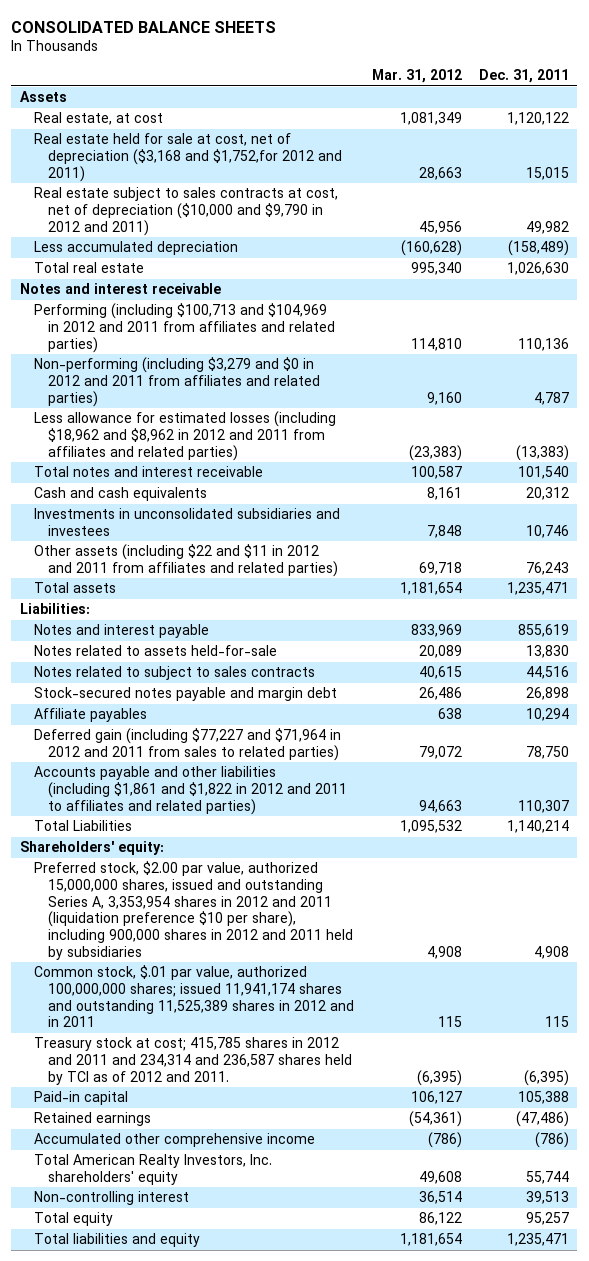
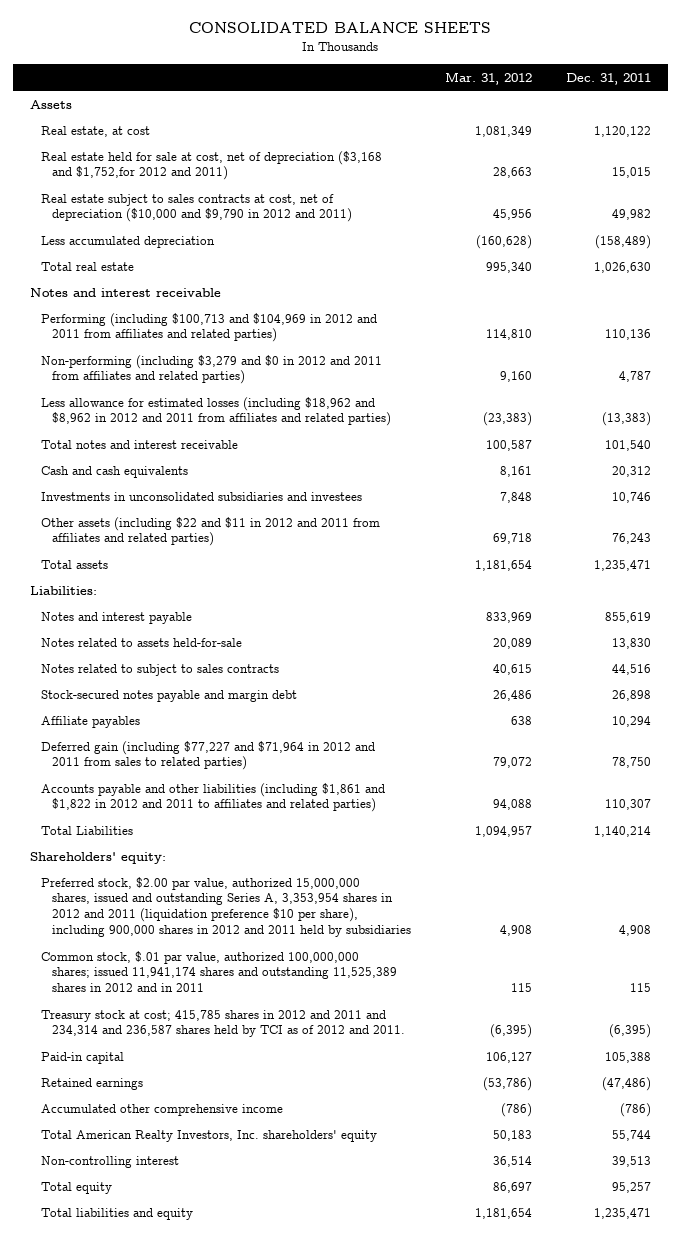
- Accounts payable and other liabilities (including $1,861 and $1,822 in 2012 and 2011 to affiliates and related parties) | 94,663 | 110,307
- Total Liabilities | 1,095,532 | 1,140,214
+ Accounts payable and other liabilities (including $1,861 and $1,822 in 2012 and 2011 to affiliates and related parties) | 94,088 | 110,307
+ Total Liabilities | 1,094,957 | 1,140,214
- Retained earnings | (54,361) | (47,486)
+ Retained earnings | (53,786) | (47,486)
- Total American Realty Investors, Inc. shareholders' equity | 49,608 | 55,744
+ Total American Realty Investors, Inc. shareholders' equity | 50,183 | 55,744
- Total equity | 86,122 | 95,257
+ Total equity | 86,697 | 95,257

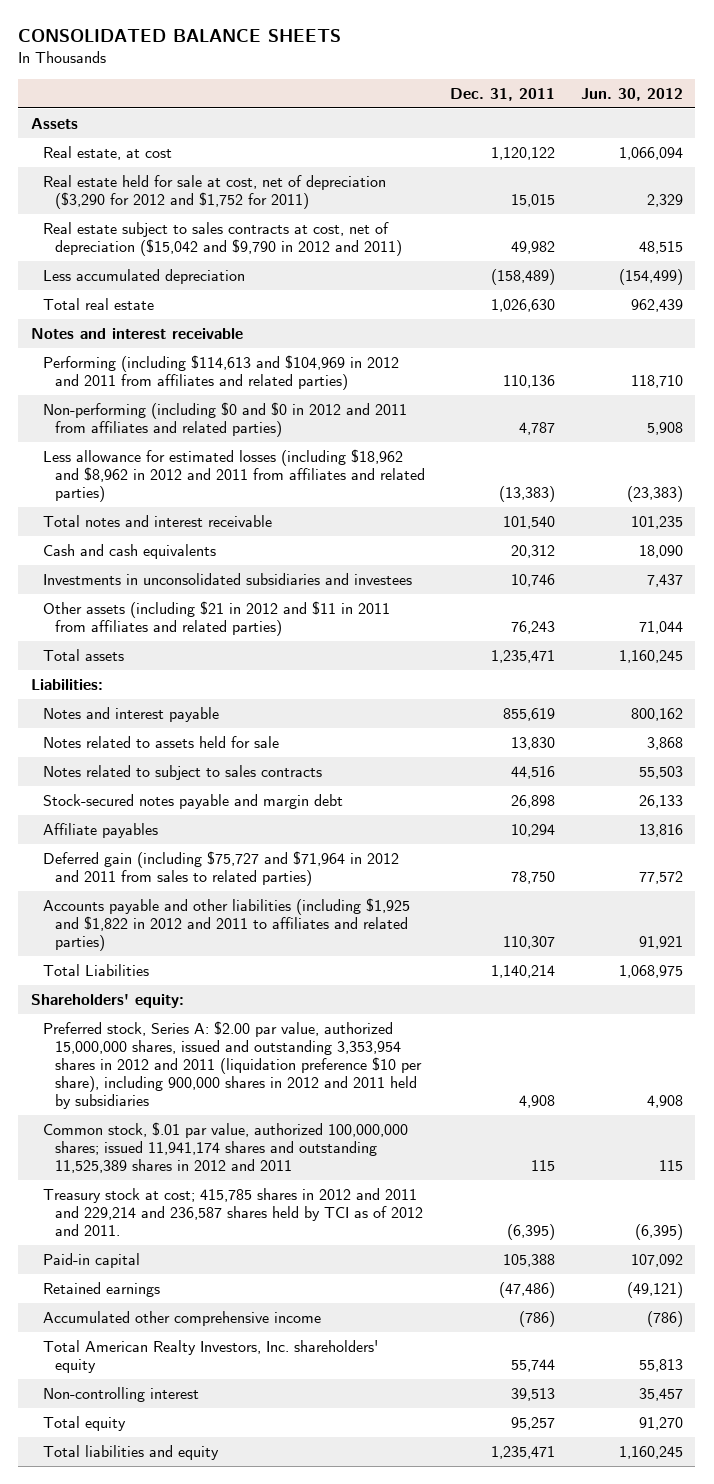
- | Mar. 31, 2012 | Dec. 31, 2011
+ | Dec. 31, 2011 | Jun. 30, 2012
- Real estate held for sale at cost, net of depreciation ($3,168 and $1,752,for 2012 and 2011) | 28,663 | 15,015
- Real estate subject to sales contracts at cost, net of depreciation ($10,000 and $9,790 in 2012 and 2011) | 45,956 | 49,982
+ Real estate held for sale at cost, net of depreciation ($3,290 for 2012 and $1,752 for 2011) | 15,015 | 2,329
+ Real estate subject to sales contracts at cost, net of depreciation ($15,042 and $9,790 in 2012 and 2011) | 49,982 | 48,515
- Performing (including $100,713 and $104,969 in 2012 and 2011 from affiliates and related parties) | 114,810 | 110,136
- Non-performing (including $3,279 and $0 in 2012 and 2011 from affiliates and related parties) | 9,160 | 4,787
+ Performing (including $114,613 and $104,969 in 2012 and 2011 from affiliates and related parties) | 110,136 | 118,710
+ Non-performing (including $0 and $0 in 2012 and 2011 from affiliates and related parties) | 4,787 | 5,908
- Other assets (including $22 and $11 in 2012 and 2011 from affiliates and related parties) | 69,718 | 76,243
+ Other assets (including $21 in 2012 and $11 in 2011 from affiliates and related parties) | 76,243 | 71,044
- Notes related to assets held-for-sale | 20,089 | 13,830
+ Notes related to assets held for sale | 13,830 | 3,868
- Deferred gain (including $77,227 and $71,964 in 2012 and 2011 from sales to related parties) | 79,072 | 78,750
- Accounts payable and other liabilities (including $1,861 and $1,822 in 2012 and 2011 to affiliates and related parties) | 94,088 | 110,307
+ Deferred gain (including $75,727 and $71,964 in 2012 and 2011 from sales to related parties) | 78,750 | 77,572
+ Accounts payable and other liabilities (including $1,925 and $1,822 in 2012 and 2011 to affiliates and related parties) | 110,307 | 91,921
- Preferred stock, $2.00 par value, authorized 15,000,000 shares, issued and outstanding Series A, 3,353,954 shares in 2012 and 2011 (liquidation preference $10 per share), including 900,000 shares in 2012 and 2011 held by subsidiaries | 4,908 | 4,908
- Common stock, $.01 par value, authorized 100,000,000 shares; issued 11,941,174 shares and outstanding 11,525,389 shares in 2012 and in 2011 | 115 | 115
- Treasury stock at cost; 415,785 shares in 2012 and 2011 and 234,314 and 236,587 shares held by TCI as of 2012 and 2011. | (6,395) | (6,395)
+ Preferred stock, Series A: $2.00 par value, authorized 15,000,000 shares, issued and outstanding 3,353,954 shares in 2012 and 2011 (liquidation preference $10 per share), including 900,000 shares in 2012 and 2011 held by subsidiaries | 4,908 | 4,908
+ Common stock, $.01 par value, authorized 100,000,000 shares; issued 11,941,174 shares and outstanding 11,525,389 shares in 2012 and 2011 | 115 | 115
+ Treasury stock at cost; 415,785 shares in 2012 and 2011 and 229,214 and 236,587 shares held by TCI as of 2012 and 2011. | (6,395) | (6,395)

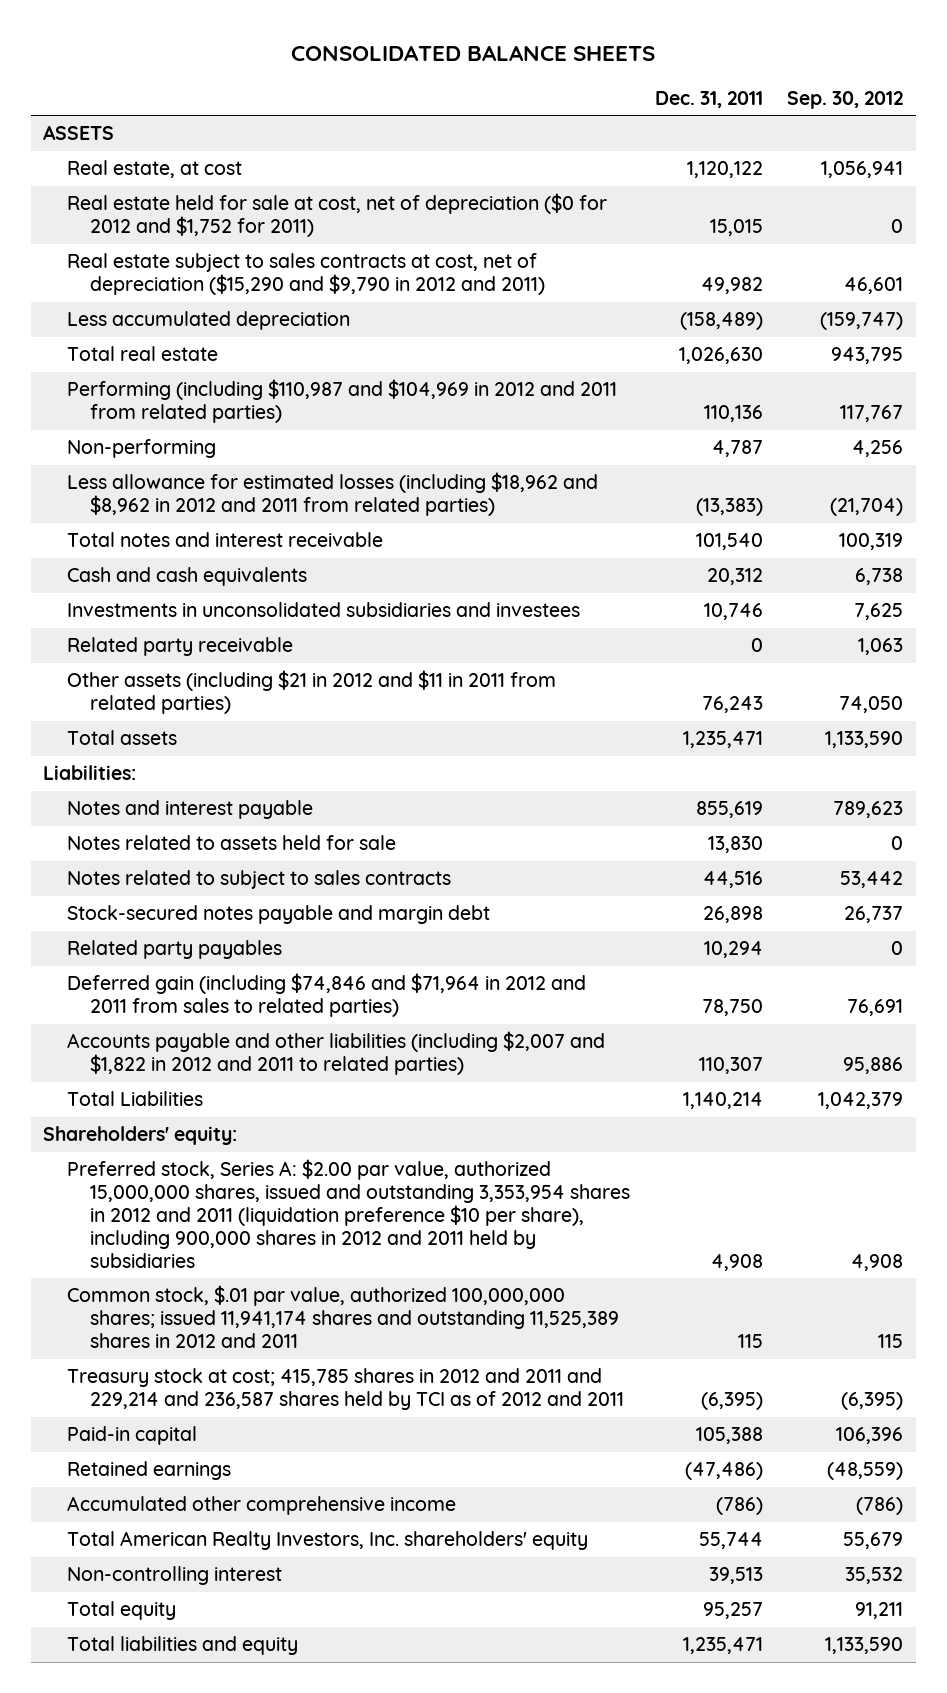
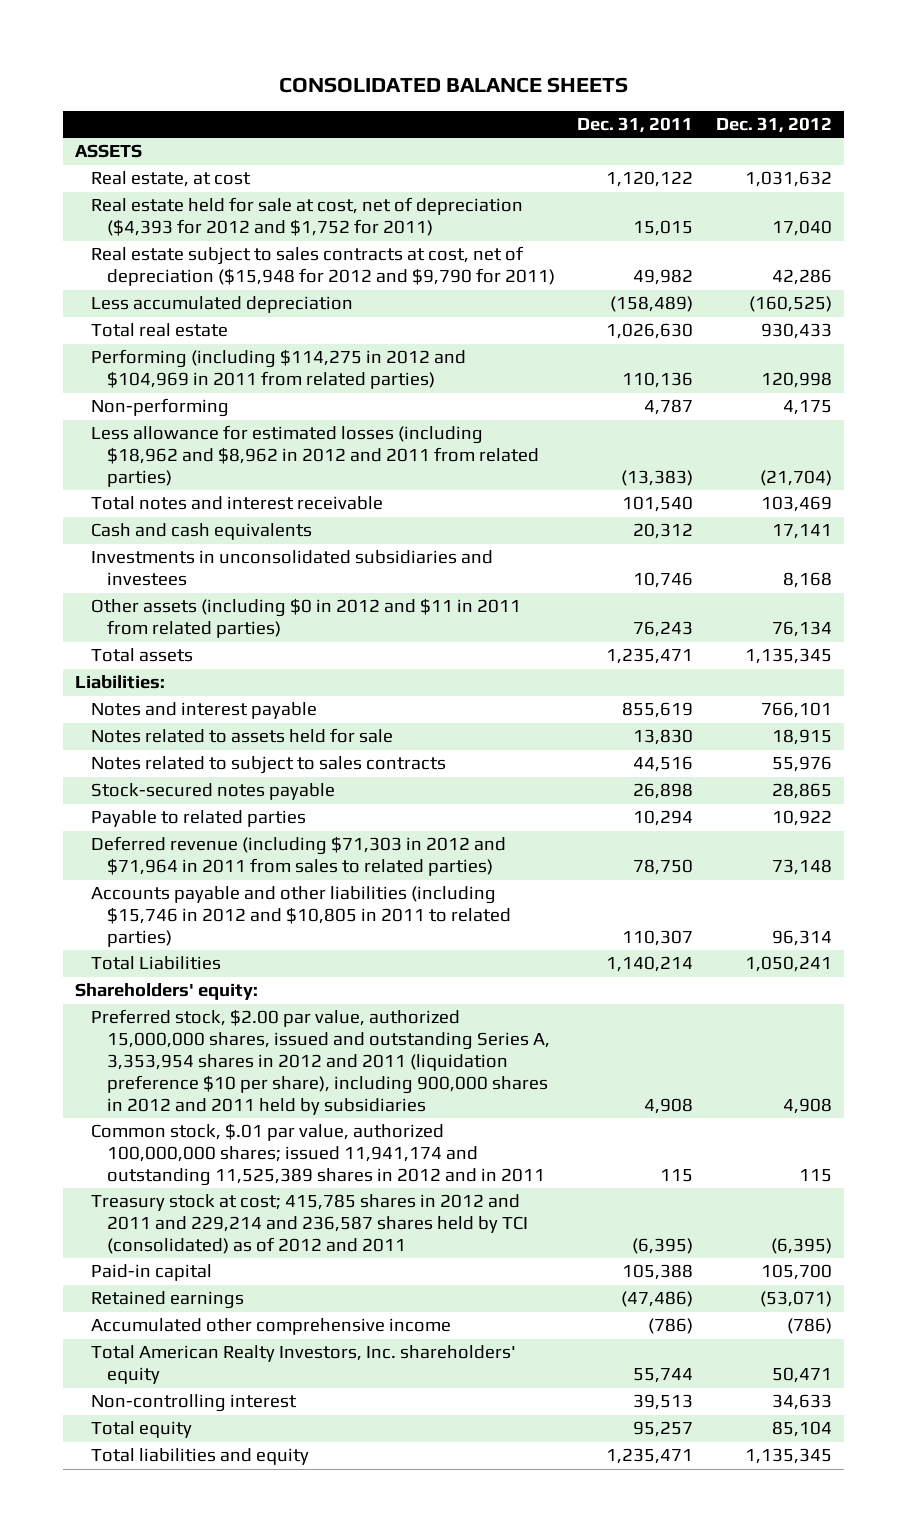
- | Dec. 31, 2011 | Sep. 30, 2012
+ | Dec. 31, 2011 | Dec. 31, 2012
- Real estate held for sale at cost, net of depreciation ($0 for 2012 and $1,752 for 2011) | 15,015 | 0
- Real estate subject to sales contracts at cost, net of depreciation ($15,290 and $9,790 in 2012 and 2011) | 49,982 | 46,601
+ Real estate held for sale at cost, net of depreciation ($4,393 for 2012 and $1,752 for 2011) | 15,015 | 17,040
+ Real estate subject to sales contracts at cost, net of depreciation ($15,948 for 2012 and $9,790 for 2011) | 49,982 | 42,286
- Performing (including $110,987 and $104,969 in 2012 and 2011 from related parties) | 110,136 | 117,767
+ Performing (including $114,275 in 2012 and $104,969 in 2011 from related parties) | 110,136 | 120,998
- Related party receivable | 0 | 1,063
- Other assets (including $21 in 2012 and $11 in 2011 from related parties) | 76,243 | 74,050
+ Other assets (including $0 in 2012 and $11 in 2011 from related parties) | 76,243 | 76,134
- Stock-secured notes payable and margin debt | 26,898 | 26,737
- Related party payables | 10,294 | 0
- Deferred gain (including $74,846 and $71,964 in 2012 and 2011 from sales to related parties) | 78,750 | 76,691
- Accounts payable and other liabilities (including $2,007 and $1,822 in 2012 and 2011 to related parties) | 110,307 | 95,886
+ Stock-secured notes payable | 26,898 | 28,865
+ Payable to related parties | 10,294 | 10,922
+ Deferred revenue (including $71,303 in 2012 and $71,964 in 2011 from sales to related parties) | 78,750 | 73,148
+ Accounts payable and other liabilities (including $15,746 in 2012 and $10,805 in 2011 to related parties) | 110,307 | 96,314
- Preferred stock, Series A: $2.00 par value, authorized 15,000,000 shares, issued and outstanding 3,353,954 shares in 2012 and 2011 (liquidation preference $10 per share), including 900,000 shares in 2012 and 2011 held by subsidiaries | 4,908 | 4,908
- Common stock, $.01 par value, authorized 100,000,000 shares; issued 11,941,174 shares and outstanding 11,525,389 shares in 2012 and 2011 | 115 | 115
- Treasury stock at cost; 415,785 shares in 2012 and 2011 and 229,214 and 236,587 shares held by TCI as of 2012 and 2011 | (6,395) | (6,395)
+ Preferred stock, $2.00 par value, authorized 15,000,000 shares, issued and outstanding Series A, 3,353,954 shares in 2012 and 2011 (liquidation preference $10 per share), including 900,000 shares in 2012 and 2011 held by subsidiaries | 4,908 | 4,908
+ Common stock, $.01 par value, authorized 100,000,000 shares; issued 11,941,174 and outstanding 11,525,389 shares in 2012 and in 2011 | 115 | 115
+ Treasury stock at cost; 415,785 shares in 2012 and 2011 and 229,214 and 236,587 shares held by TCI (consolidated) as of 2012 and 2011 | (6,395) | (6,395)

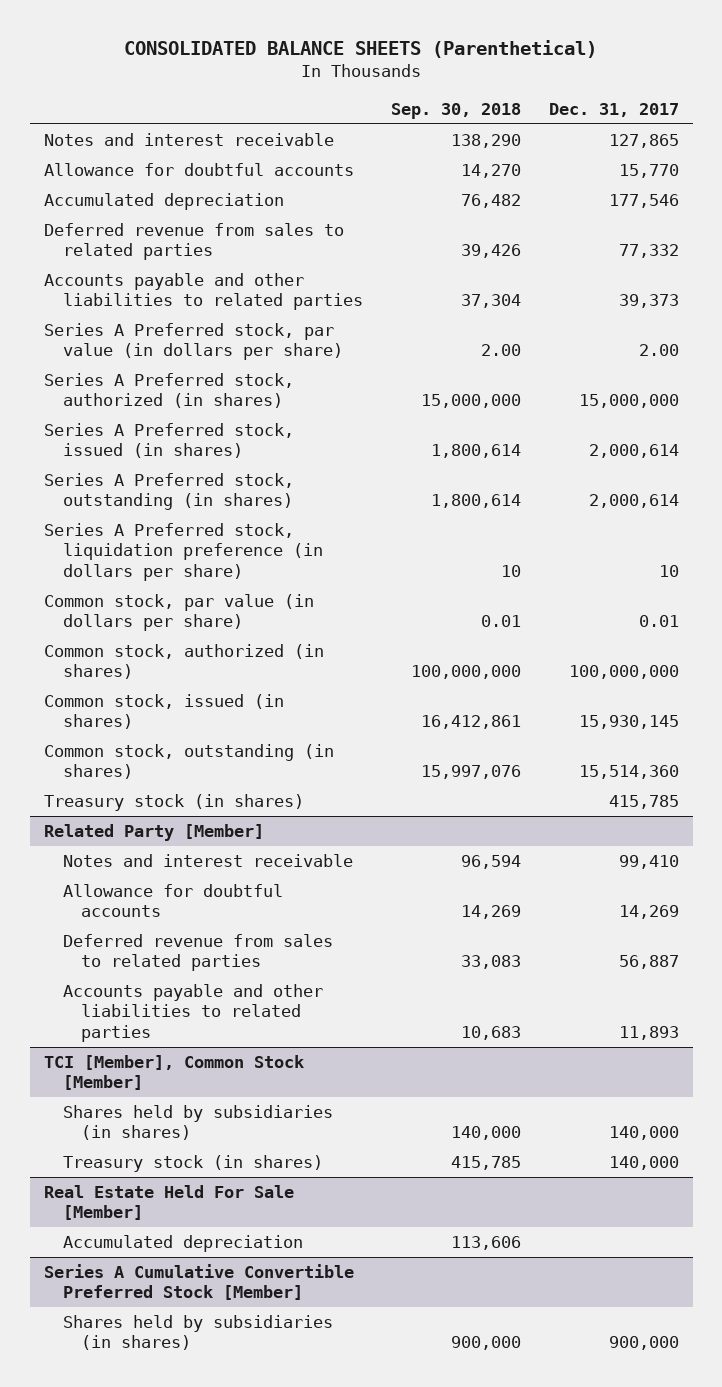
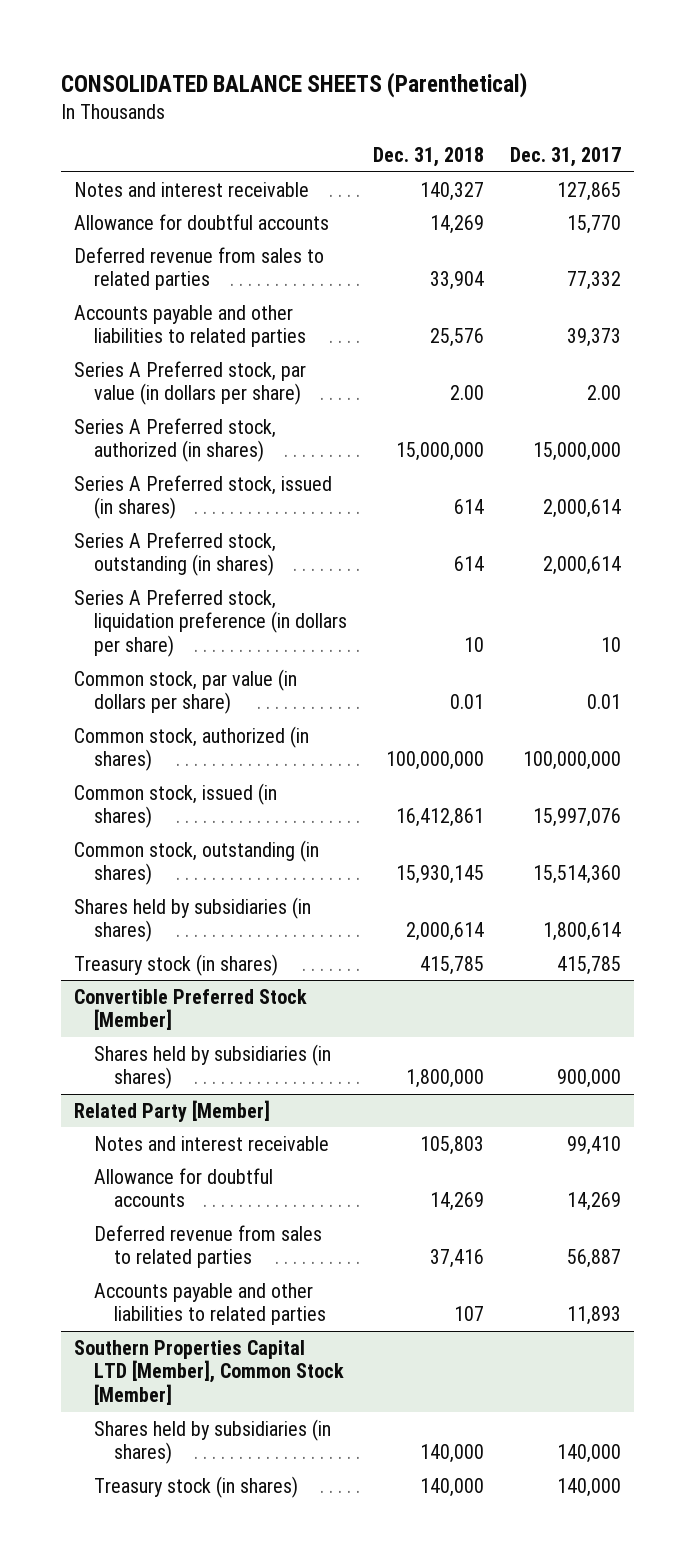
- | Sep. 30, 2018 | Dec. 31, 2017
+ | Dec. 31, 2018 | Dec. 31, 2017
- Accumulated depreciation | 76,482 | 177,546
- Common stock, issued (in shares) | 16,412,861 | 15,930,145
+ Common stock, issued (in shares) | 16,412,861 | 15,997,076
+ Shares held by subsidiaries (in shares) | 2,000,614 | 1,800,614
+ Convertible Preferred Stock [Member]
+ Shares held by subsidiaries (in shares) | 1,800,000 | 900,000
- TCI [Member], Common Stock [Member]
+ Southern Properties Capital LTD [Member], Common Stock [Member]
- Real Estate Held For Sale [Member]
- Accumulated depreciation | 113,606 |
- Series A Cumulative Convertible Preferred Stock [Member]
- Shares held by subsidiaries (in shares) | 900,000 | 900,000

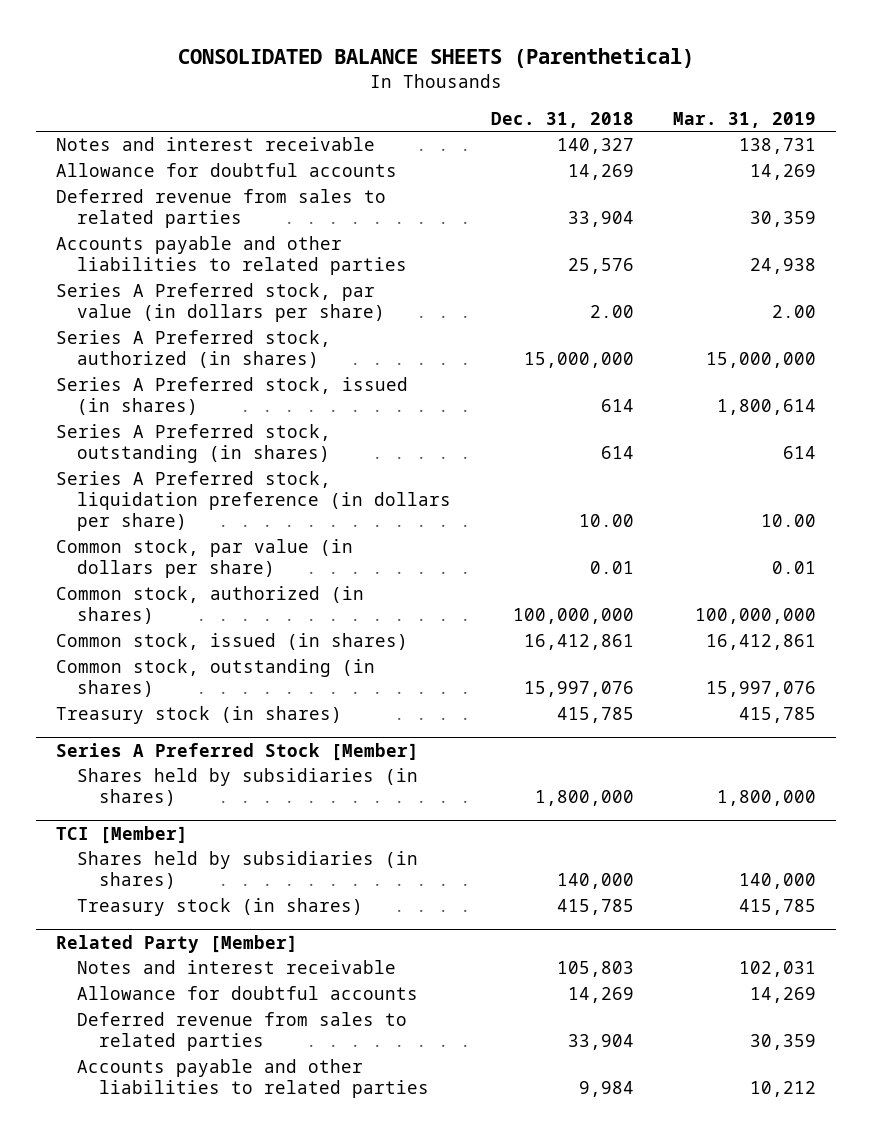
- | Dec. 31, 2018 | Dec. 31, 2017
+ | Dec. 31, 2018 | Mar. 31, 2019
- Series A Preferred stock, liquidation preference (in dollars per share) | 10 | 10
+ Series A Preferred stock, liquidation preference (in dollars per share) | 10.00 | 10.00
- Common stock, outstanding (in shares) | 15,930,145 | 15,514,360
- Shares held by subsidiaries (in shares) | 2,000,614 | 1,800,614
+ Common stock, outstanding (in shares) | 15,997,076 | 15,997,076
- Convertible Preferred Stock [Member]
+ Series A Preferred Stock [Member]
+ TCI [Member]
+ Shares held by subsidiaries (in shares) | 140,000 | 140,000
+ Treasury stock (in shares) | 415,785 | 415,785
@ Related Party [Member]
- Deferred revenue from sales to related parties | 37,416 | 56,887
- Accounts payable and other liabilities to related parties | 107 | 11,893
- Southern Properties Capital LTD [Member], Common Stock [Member]
- Shares held by subsidiaries (in shares) | 140,000 | 140,000
- Treasury stock (in shares) | 140,000 | 140,000
@ Related Party [Member]
+ Deferred revenue from sales to related parties | 33,904 | 30,359
+ Accounts payable and other liabilities to related parties | 9,984 | 10,212

